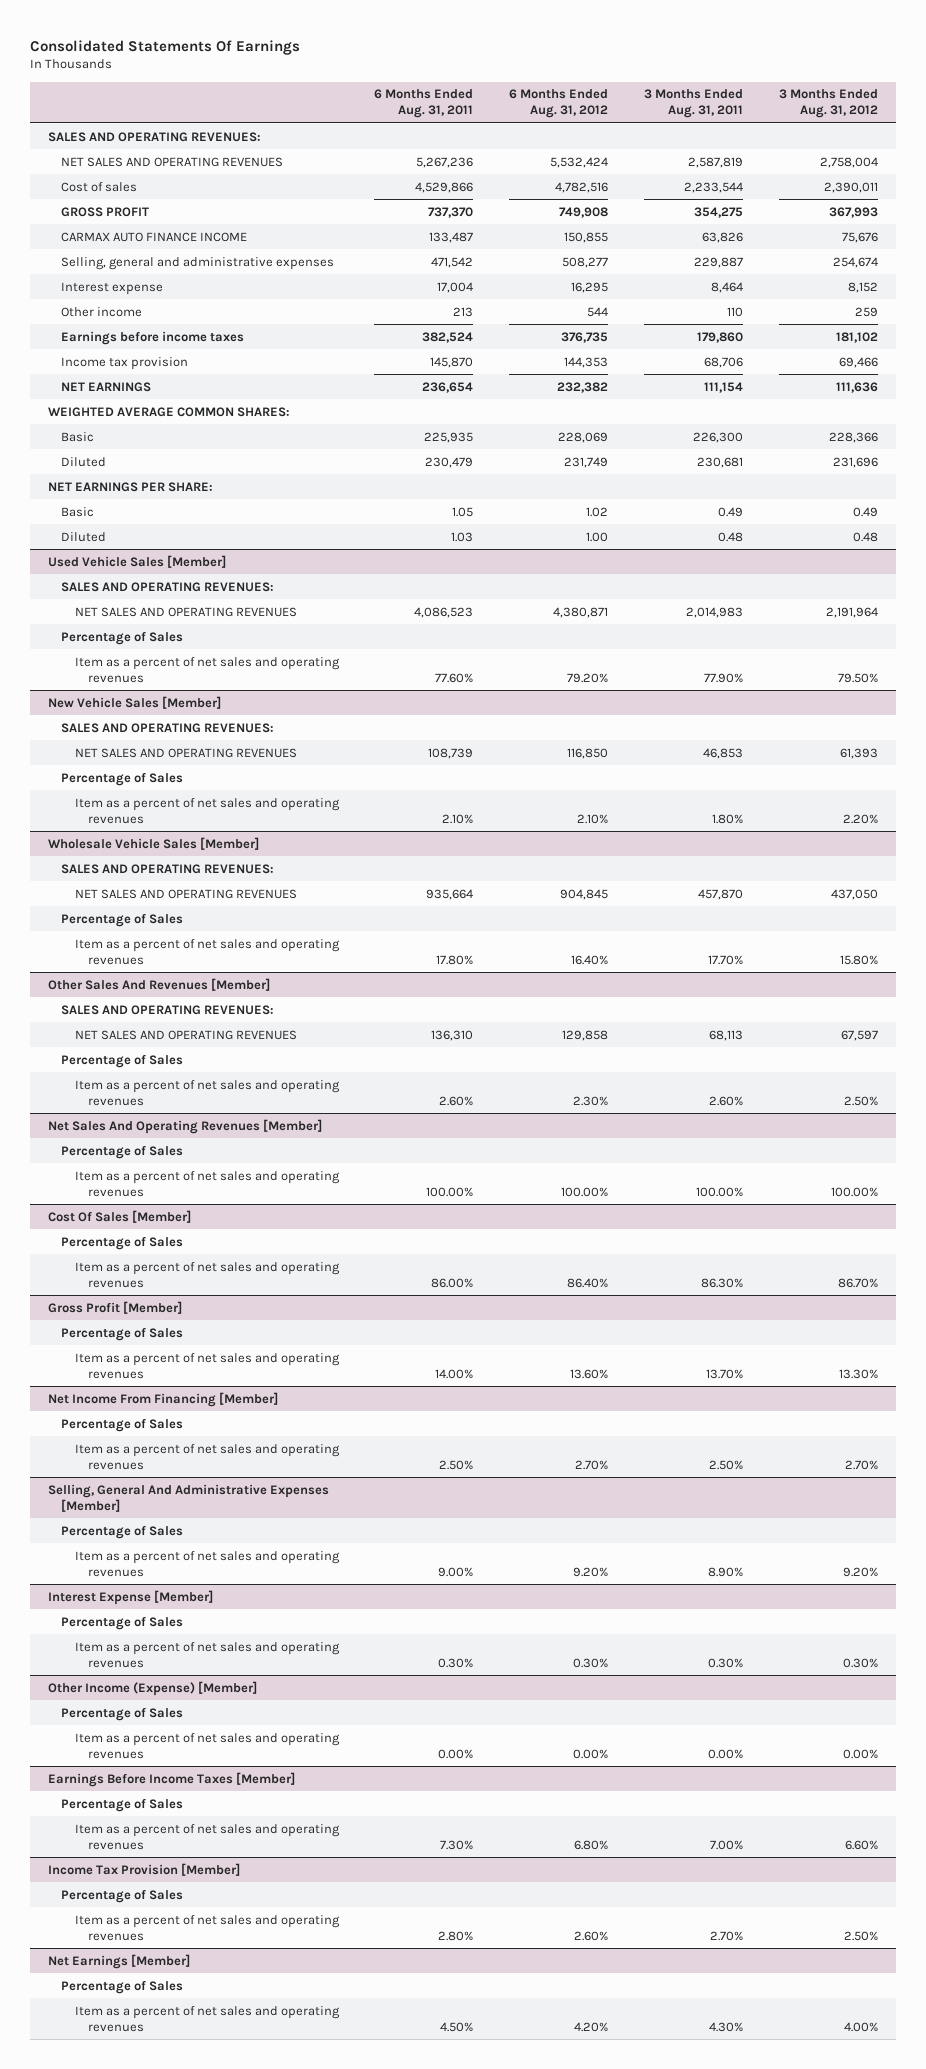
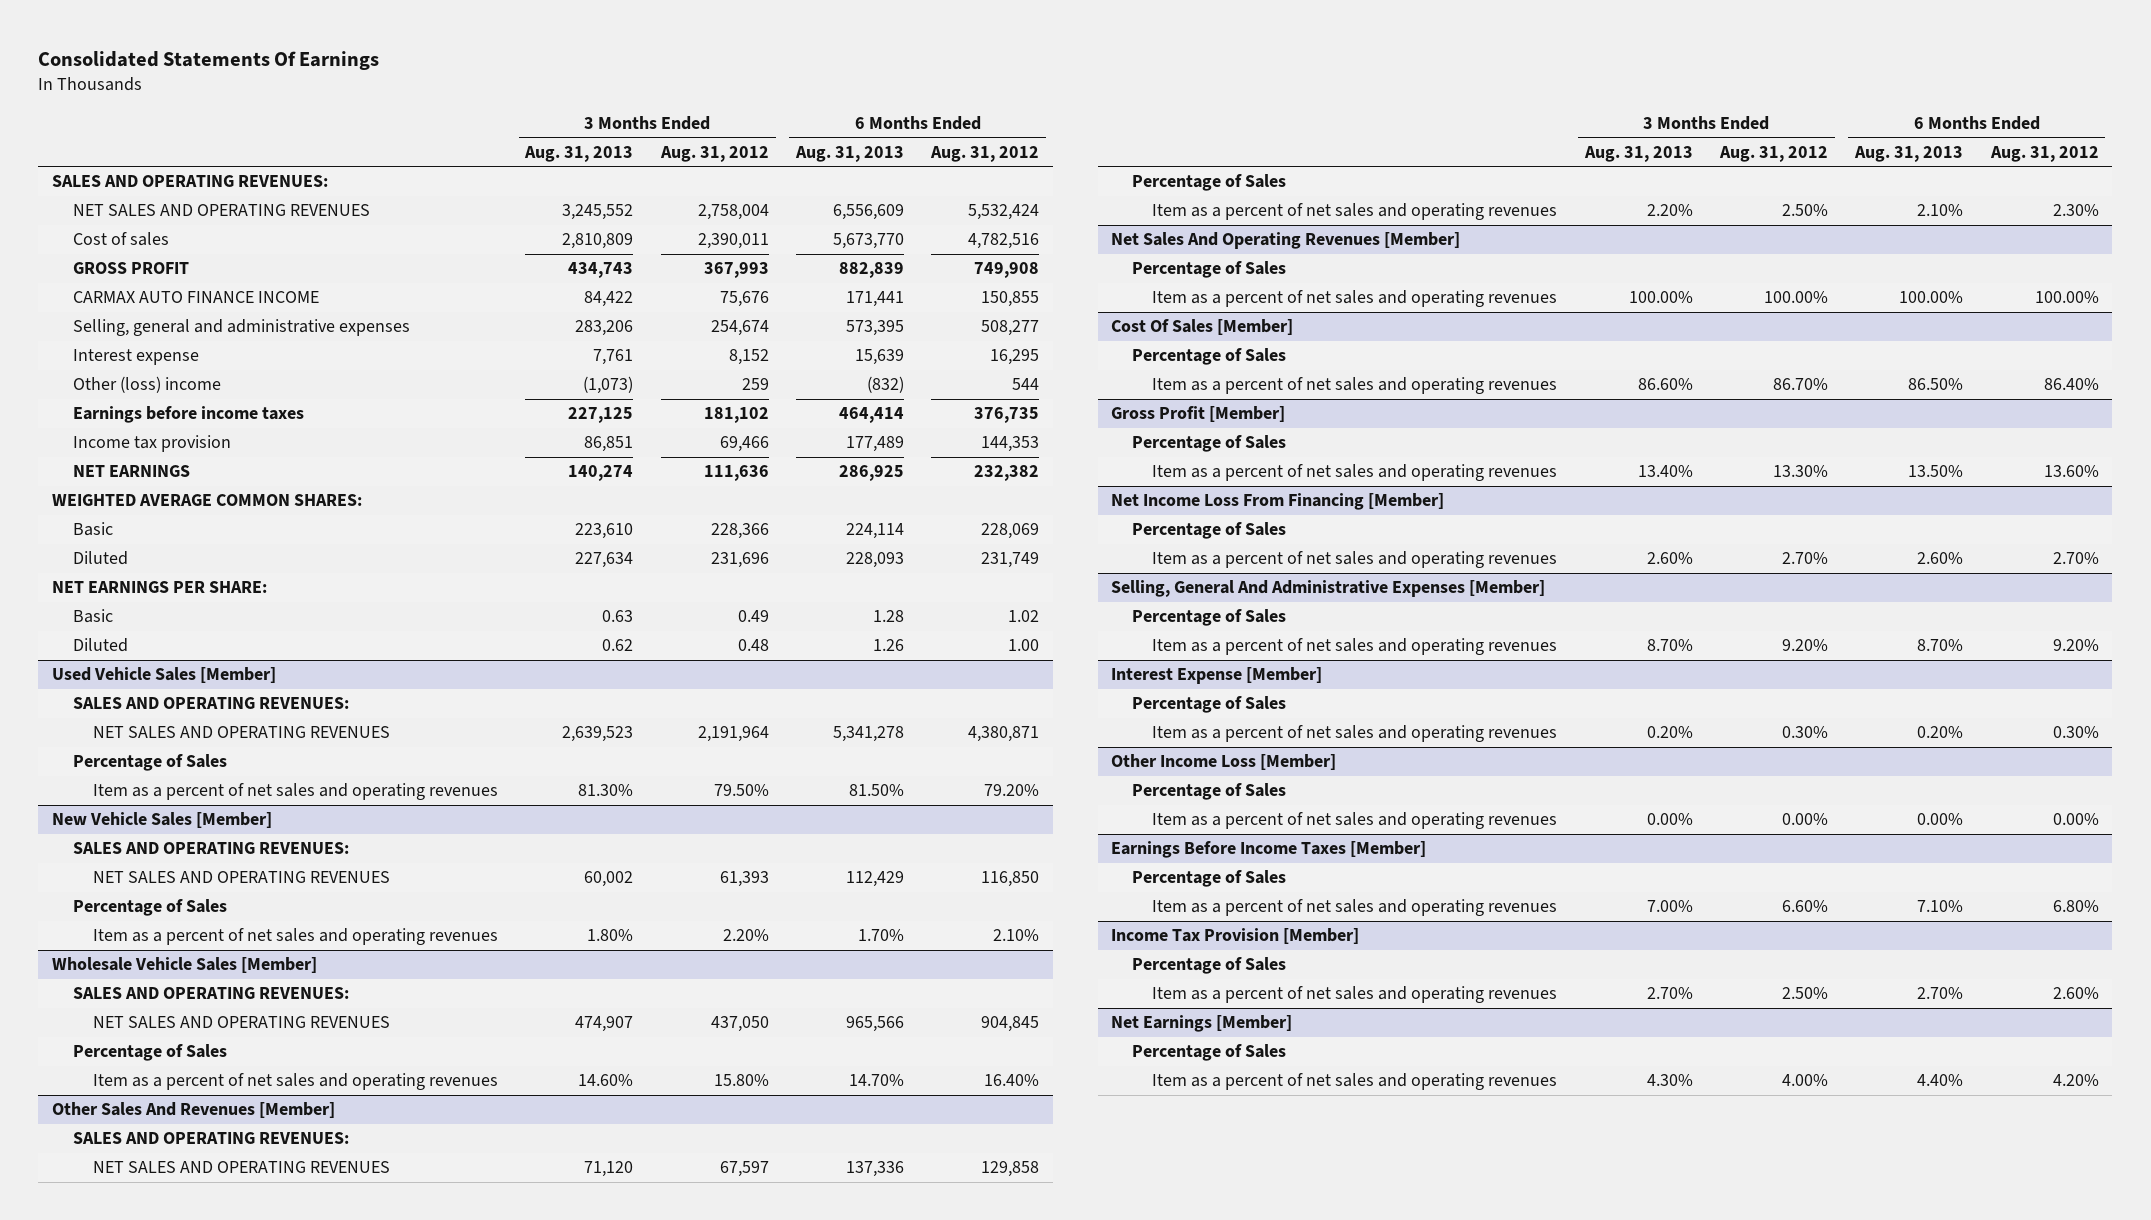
- | 6 Months Ended Aug. 31, 2011 | 6 Months Ended Aug. 31, 2012 | 3 Months Ended Aug. 31, 2011 | 3 Months Ended Aug. 31, 2012
+ | 3 Months Ended Aug. 31, 2013 | 3 Months Ended Aug. 31, 2012 | 6 Months Ended Aug. 31, 2013 | 6 Months Ended Aug. 31, 2012
- Other income | 213 | 544 | 110 | 259
+ Other (loss) income | (1,073) | 259 | (832) | 544
- Net Income From Financing [Member]
+ Net Income Loss From Financing [Member]
- Other Income (Expense) [Member]
+ Other Income Loss [Member]

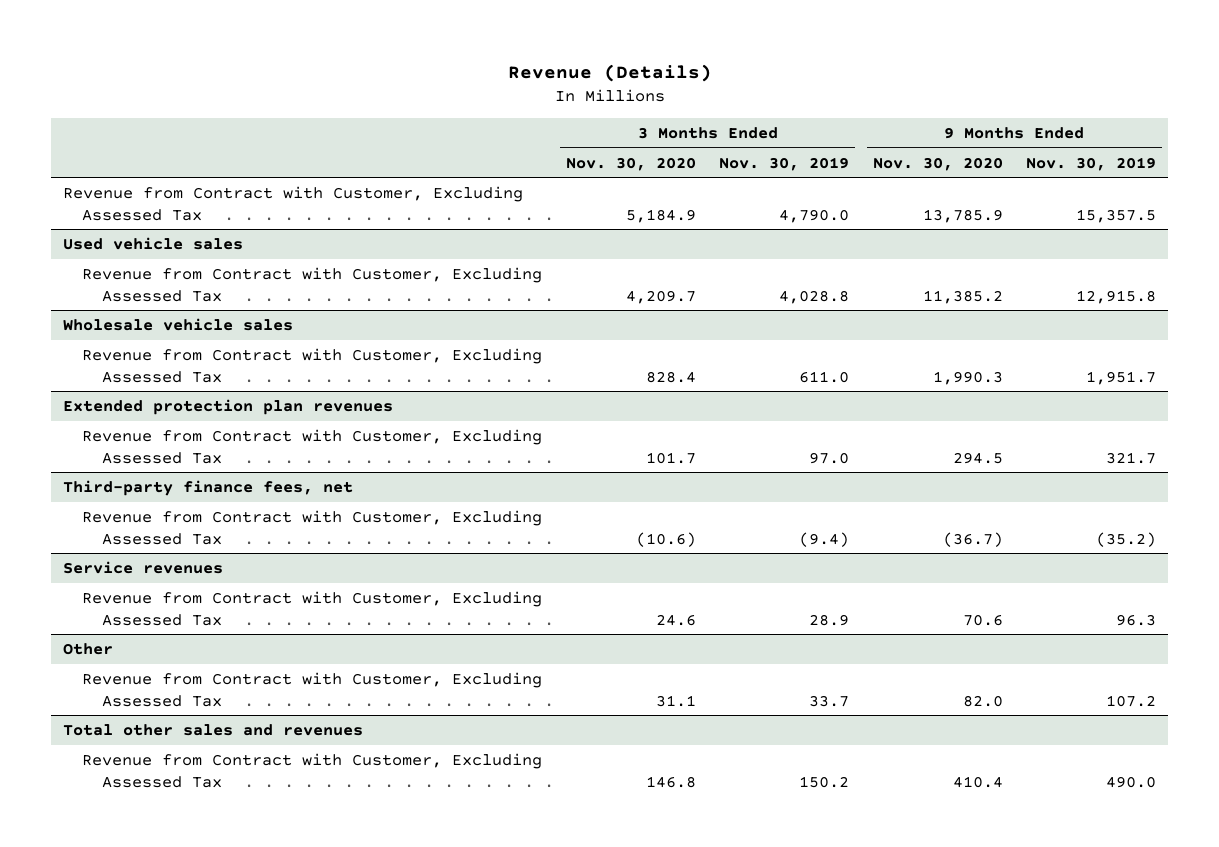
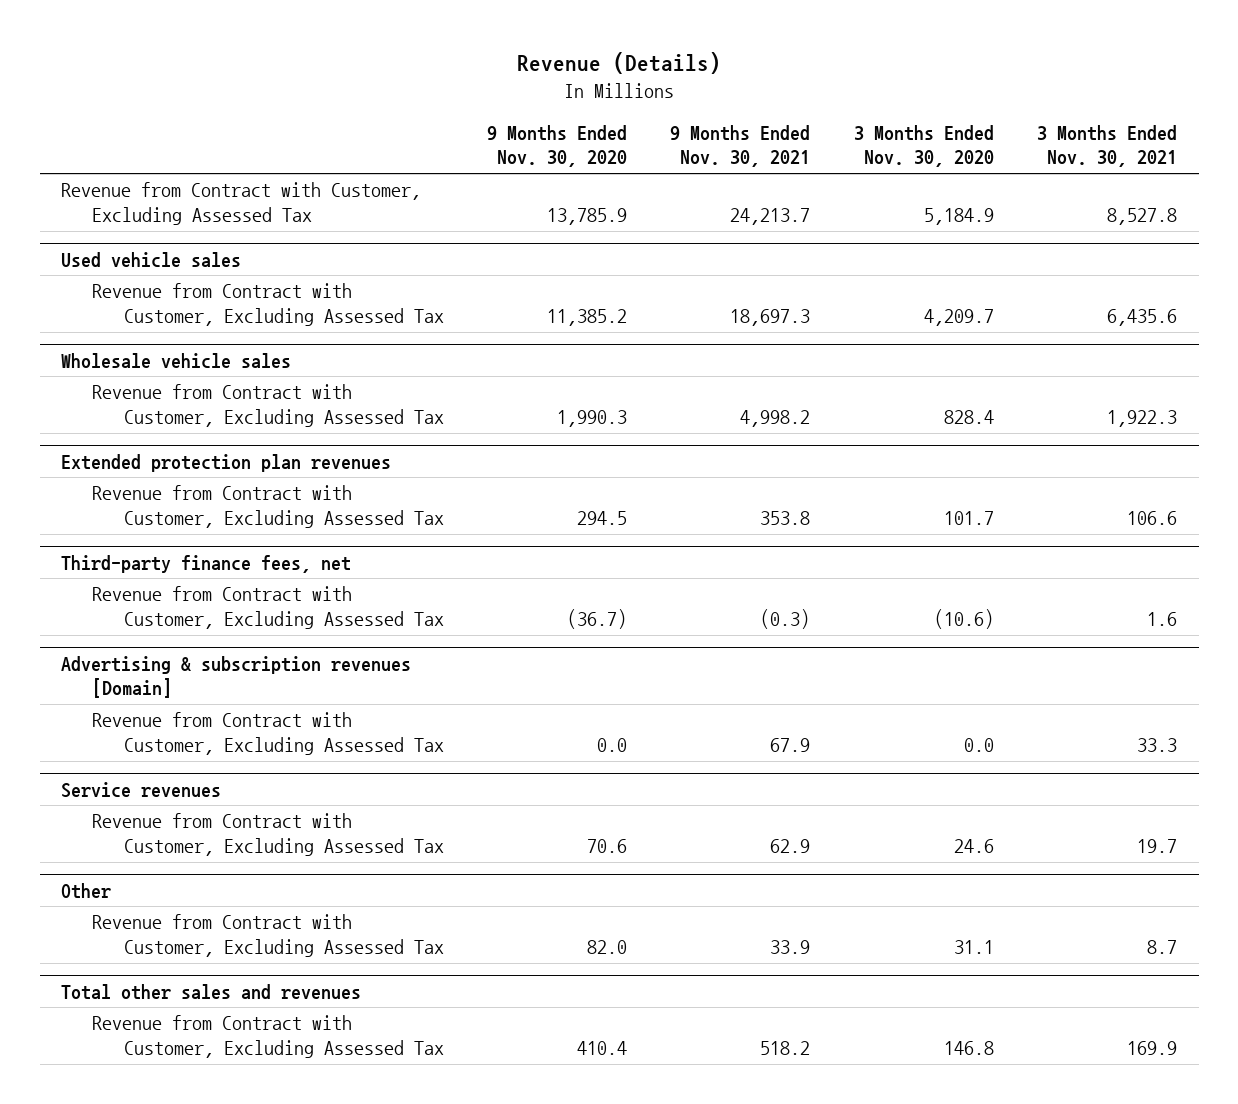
- | 3 Months Ended Nov. 30, 2020 | 3 Months Ended Nov. 30, 2019 | 9 Months Ended Nov. 30, 2020 | 9 Months Ended Nov. 30, 2019
+ | 9 Months Ended Nov. 30, 2020 | 9 Months Ended Nov. 30, 2021 | 3 Months Ended Nov. 30, 2020 | 3 Months Ended Nov. 30, 2021
+ Advertising & subscription revenues [Domain]
+ Revenue from Contract with Customer, Excluding Assessed Tax | 0.0 | 67.9 | 0.0 | 33.3

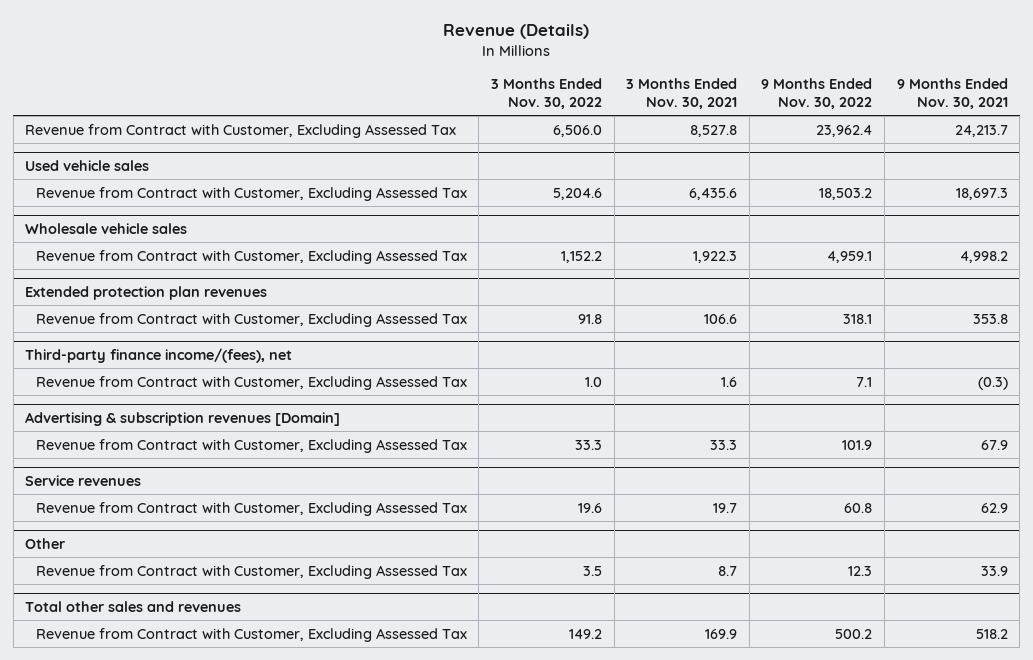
- | 9 Months Ended Nov. 30, 2020 | 9 Months Ended Nov. 30, 2021 | 3 Months Ended Nov. 30, 2020 | 3 Months Ended Nov. 30, 2021
+ | 3 Months Ended Nov. 30, 2022 | 3 Months Ended Nov. 30, 2021 | 9 Months Ended Nov. 30, 2022 | 9 Months Ended Nov. 30, 2021
- Third-party finance fees, net
+ Third-party finance income/(fees), net

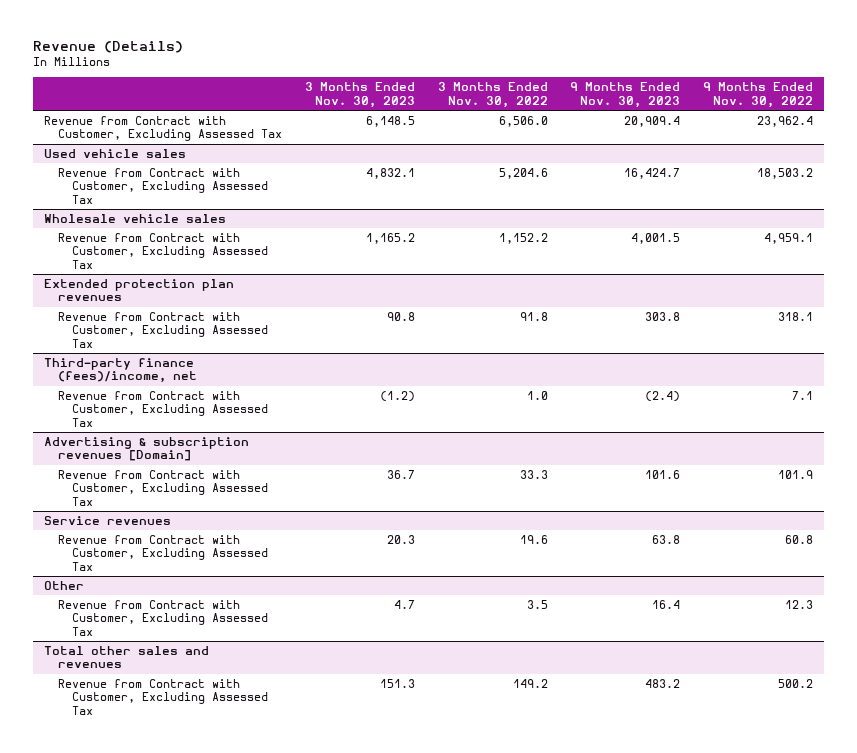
- | 3 Months Ended Nov. 30, 2022 | 3 Months Ended Nov. 30, 2021 | 9 Months Ended Nov. 30, 2022 | 9 Months Ended Nov. 30, 2021
+ | 3 Months Ended Nov. 30, 2023 | 3 Months Ended Nov. 30, 2022 | 9 Months Ended Nov. 30, 2023 | 9 Months Ended Nov. 30, 2022
- Third-party finance income/(fees), net
+ Third-party finance (fees)/income, net

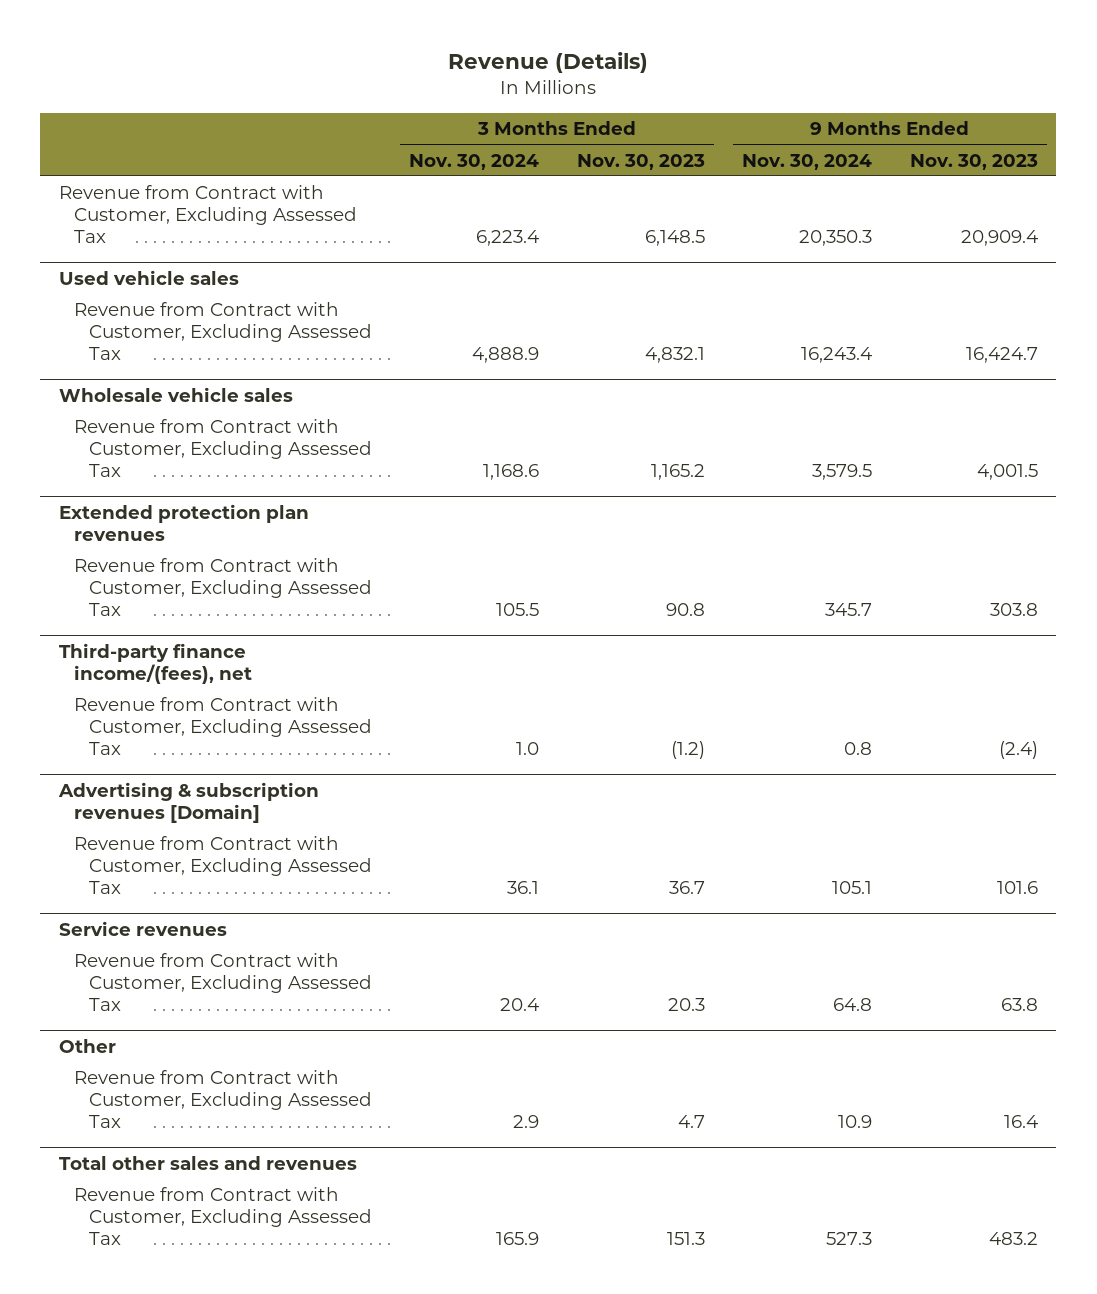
- | 3 Months Ended Nov. 30, 2023 | 3 Months Ended Nov. 30, 2022 | 9 Months Ended Nov. 30, 2023 | 9 Months Ended Nov. 30, 2022
+ | 3 Months Ended Nov. 30, 2024 | 3 Months Ended Nov. 30, 2023 | 9 Months Ended Nov. 30, 2024 | 9 Months Ended Nov. 30, 2023
- Third-party finance (fees)/income, net
+ Third-party finance income/(fees), net

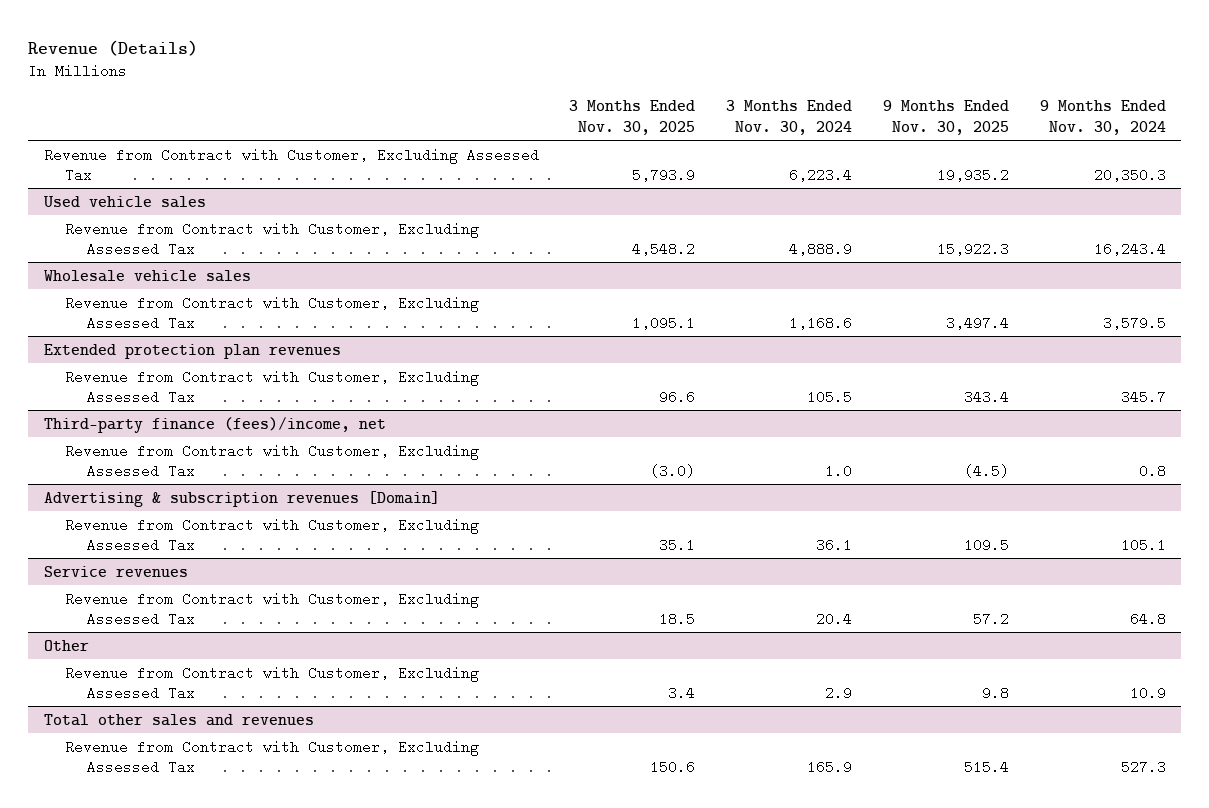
- | 3 Months Ended Nov. 30, 2024 | 3 Months Ended Nov. 30, 2023 | 9 Months Ended Nov. 30, 2024 | 9 Months Ended Nov. 30, 2023
+ | 3 Months Ended Nov. 30, 2025 | 3 Months Ended Nov. 30, 2024 | 9 Months Ended Nov. 30, 2025 | 9 Months Ended Nov. 30, 2024
- Third-party finance income/(fees), net
+ Third-party finance (fees)/income, net

